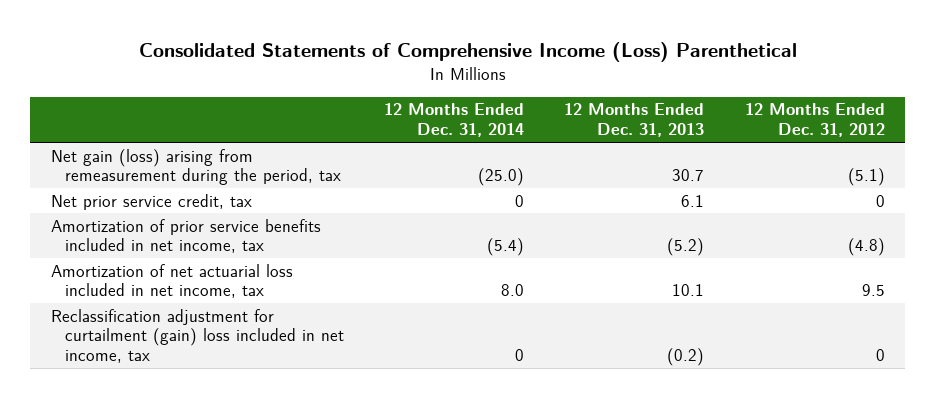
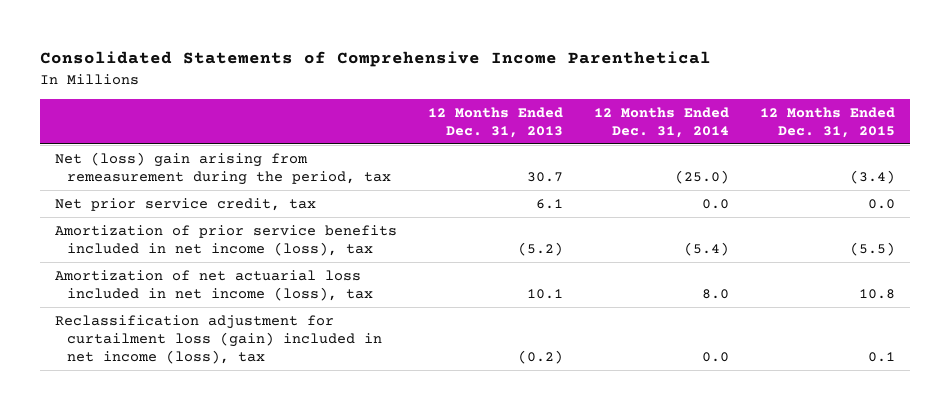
- Consolidated Statements of Comprehensive Income (Loss) Parenthetical
+ Consolidated Statements of Comprehensive Income Parenthetical
- | 12 Months Ended Dec. 31, 2014 | 12 Months Ended Dec. 31, 2013 | 12 Months Ended Dec. 31, 2012
+ | 12 Months Ended Dec. 31, 2013 | 12 Months Ended Dec. 31, 2014 | 12 Months Ended Dec. 31, 2015
- Net gain (loss) arising from remeasurement during the period, tax | (25.0) | 30.7 | (5.1)
- Net prior service credit, tax | 0 | 6.1 | 0
- Amortization of prior service benefits included in net income, tax | (5.4) | (5.2) | (4.8)
- Amortization of net actuarial loss included in net income, tax | 8.0 | 10.1 | 9.5
- Reclassification adjustment for curtailment (gain) loss included in net income, tax | 0 | (0.2) | 0
+ Net (loss) gain arising from remeasurement during the period, tax | 30.7 | (25.0) | (3.4)
+ Net prior service credit, tax | 6.1 | 0.0 | 0.0
+ Amortization of prior service benefits included in net income (loss), tax | (5.2) | (5.4) | (5.5)
+ Amortization of net actuarial loss included in net income (loss), tax | 10.1 | 8.0 | 10.8
+ Reclassification adjustment for curtailment loss (gain) included in net income (loss), tax | (0.2) | 0.0 | 0.1

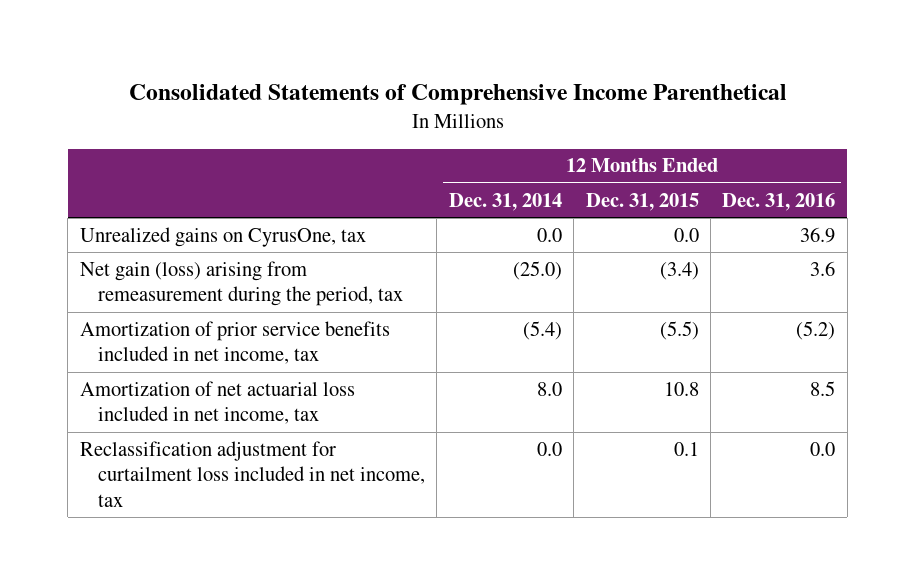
- | 12 Months Ended Dec. 31, 2013 | 12 Months Ended Dec. 31, 2014 | 12 Months Ended Dec. 31, 2015
+ | 12 Months Ended Dec. 31, 2014 | 12 Months Ended Dec. 31, 2015 | 12 Months Ended Dec. 31, 2016
- Net (loss) gain arising from remeasurement during the period, tax | 30.7 | (25.0) | (3.4)
- Net prior service credit, tax | 6.1 | 0.0 | 0.0
- Amortization of prior service benefits included in net income (loss), tax | (5.2) | (5.4) | (5.5)
- Amortization of net actuarial loss included in net income (loss), tax | 10.1 | 8.0 | 10.8
- Reclassification adjustment for curtailment loss (gain) included in net income (loss), tax | (0.2) | 0.0 | 0.1
+ Unrealized gains on CyrusOne, tax | 0.0 | 0.0 | 36.9
+ Net gain (loss) arising from remeasurement during the period, tax | (25.0) | (3.4) | 3.6
+ Amortization of prior service benefits included in net income, tax | (5.4) | (5.5) | (5.2)
+ Amortization of net actuarial loss included in net income, tax | 8.0 | 10.8 | 8.5
+ Reclassification adjustment for curtailment loss included in net income, tax | 0.0 | 0.1 | 0.0

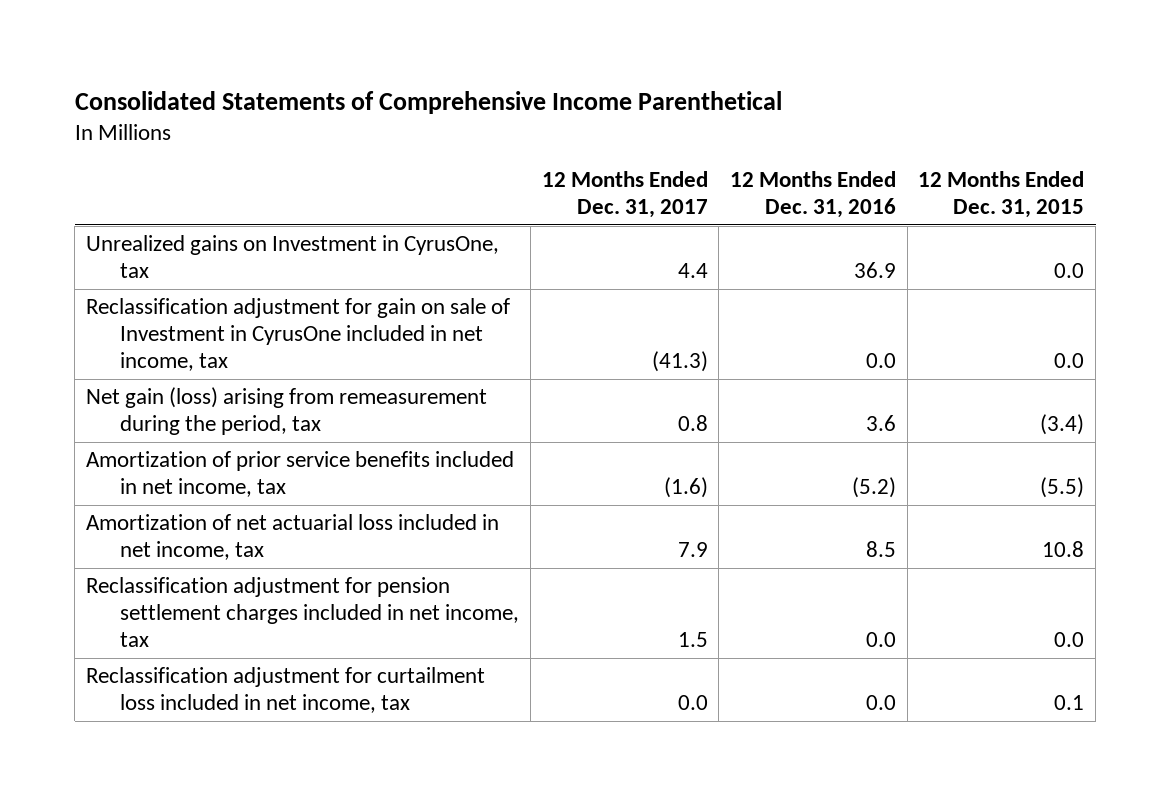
- | 12 Months Ended Dec. 31, 2014 | 12 Months Ended Dec. 31, 2015 | 12 Months Ended Dec. 31, 2016
+ | 12 Months Ended Dec. 31, 2017 | 12 Months Ended Dec. 31, 2016 | 12 Months Ended Dec. 31, 2015
- Unrealized gains on CyrusOne, tax | 0.0 | 0.0 | 36.9
+ Unrealized gains on Investment in CyrusOne, tax | 4.4 | 36.9 | 0.0
+ Reclassification adjustment for gain on sale of Investment in CyrusOne included in net income, tax | (41.3) | 0.0 | 0.0
+ Reclassification adjustment for pension settlement charges included in net income, tax | 1.5 | 0.0 | 0.0

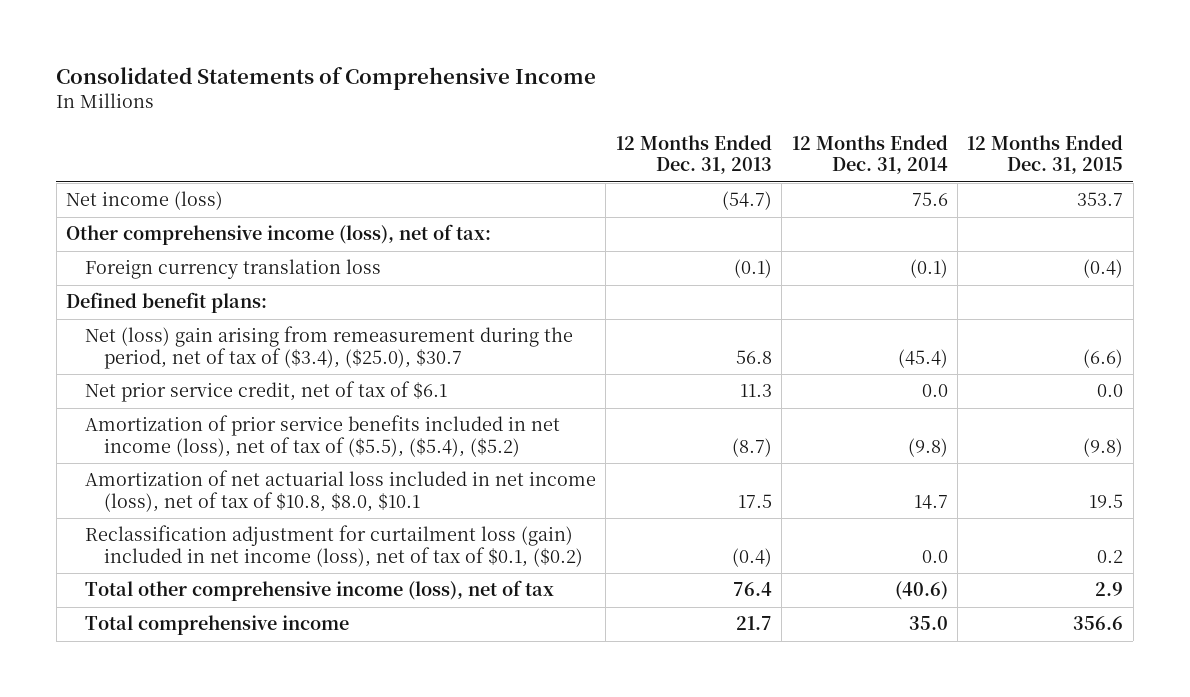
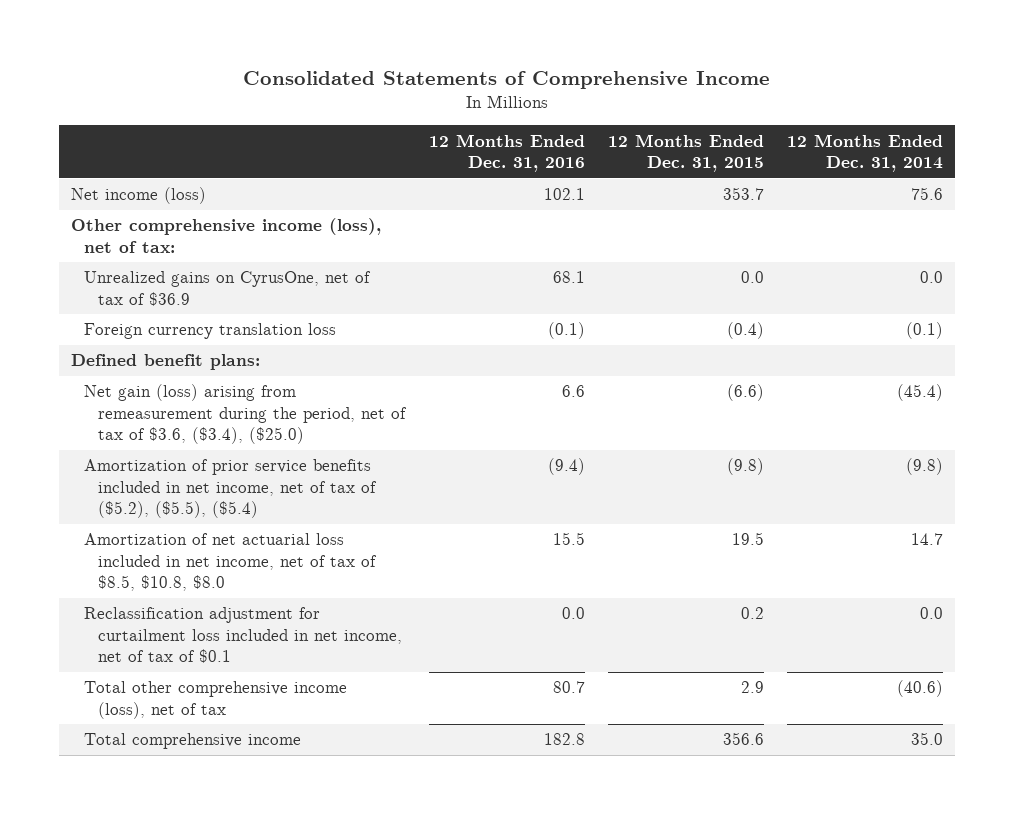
- | 12 Months Ended Dec. 31, 2013 | 12 Months Ended Dec. 31, 2014 | 12 Months Ended Dec. 31, 2015
+ | 12 Months Ended Dec. 31, 2016 | 12 Months Ended Dec. 31, 2015 | 12 Months Ended Dec. 31, 2014
+ Unrealized gains on CyrusOne, net of tax of $36.9 | 68.1 | 0.0 | 0.0
- Net (loss) gain arising from remeasurement during the period, net of tax of ($3.4), ($25.0), $30.7 | 56.8 | (45.4) | (6.6)
- Net prior service credit, net of tax of $6.1 | 11.3 | 0.0 | 0.0
- Amortization of prior service benefits included in net income (loss), net of tax of ($5.5), ($5.4), ($5.2) | (8.7) | (9.8) | (9.8)
- Amortization of net actuarial loss included in net income (loss), net of tax of $10.8, $8.0, $10.1 | 17.5 | 14.7 | 19.5
- Reclassification adjustment for curtailment loss (gain) included in net income (loss), net of tax of $0.1, ($0.2) | (0.4) | 0.0 | 0.2
+ Net gain (loss) arising from remeasurement during the period, net of tax of $3.6, ($3.4), ($25.0) | 6.6 | (6.6) | (45.4)
+ Amortization of prior service benefits included in net income, net of tax of ($5.2), ($5.5), ($5.4) | (9.4) | (9.8) | (9.8)
+ Amortization of net actuarial loss included in net income, net of tax of $8.5, $10.8, $8.0 | 15.5 | 19.5 | 14.7
+ Reclassification adjustment for curtailment loss included in net income, net of tax of $0.1 | 0.0 | 0.2 | 0.0

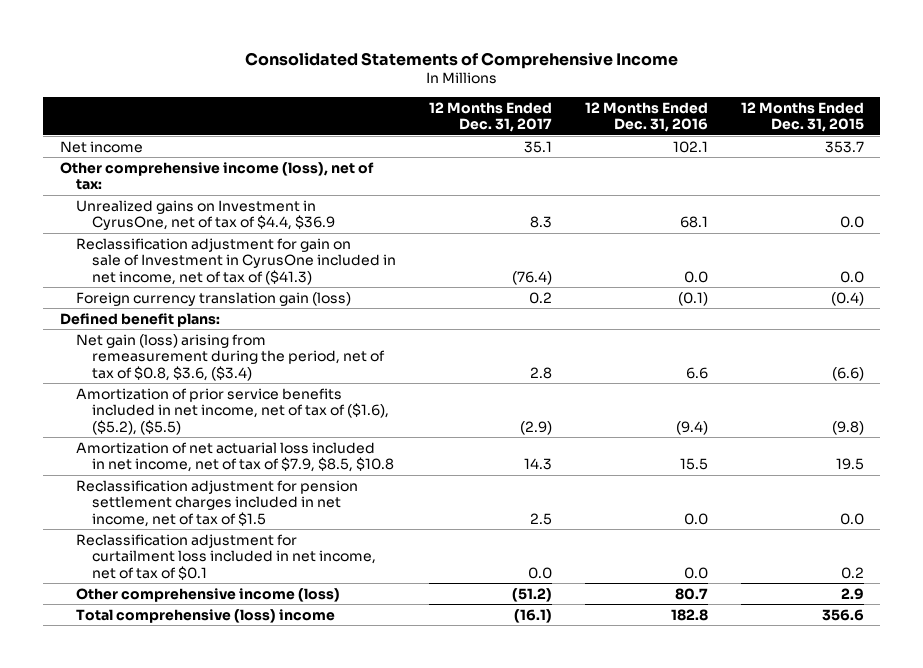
- | 12 Months Ended Dec. 31, 2016 | 12 Months Ended Dec. 31, 2015 | 12 Months Ended Dec. 31, 2014
+ | 12 Months Ended Dec. 31, 2017 | 12 Months Ended Dec. 31, 2016 | 12 Months Ended Dec. 31, 2015
- Net income (loss) | 102.1 | 353.7 | 75.6
+ Net income | 35.1 | 102.1 | 353.7
- Unrealized gains on CyrusOne, net of tax of $36.9 | 68.1 | 0.0 | 0.0
- Foreign currency translation loss | (0.1) | (0.4) | (0.1)
+ Unrealized gains on Investment in CyrusOne, net of tax of $4.4, $36.9 | 8.3 | 68.1 | 0.0
+ Reclassification adjustment for gain on sale of Investment in CyrusOne included in net income, net of tax of ($41.3) | (76.4) | 0.0 | 0.0
+ Foreign currency translation gain (loss) | 0.2 | (0.1) | (0.4)
- Net gain (loss) arising from remeasurement during the period, net of tax of $3.6, ($3.4), ($25.0) | 6.6 | (6.6) | (45.4)
- Amortization of prior service benefits included in net income, net of tax of ($5.2), ($5.5), ($5.4) | (9.4) | (9.8) | (9.8)
- Amortization of net actuarial loss included in net income, net of tax of $8.5, $10.8, $8.0 | 15.5 | 19.5 | 14.7
+ Net gain (loss) arising from remeasurement during the period, net of tax of $0.8, $3.6, ($3.4) | 2.8 | 6.6 | (6.6)
+ Amortization of prior service benefits included in net income, net of tax of ($1.6), ($5.2), ($5.5) | (2.9) | (9.4) | (9.8)
+ Amortization of net actuarial loss included in net income, net of tax of $7.9, $8.5, $10.8 | 14.3 | 15.5 | 19.5
+ Reclassification adjustment for pension settlement charges included in net income, net of tax of $1.5 | 2.5 | 0.0 | 0.0
- Total other comprehensive income (loss), net of tax | 80.7 | 2.9 | (40.6)
- Total comprehensive income | 182.8 | 356.6 | 35.0
+ Other comprehensive income (loss) | (51.2) | 80.7 | 2.9
+ Total comprehensive (loss) income | (16.1) | 182.8 | 356.6

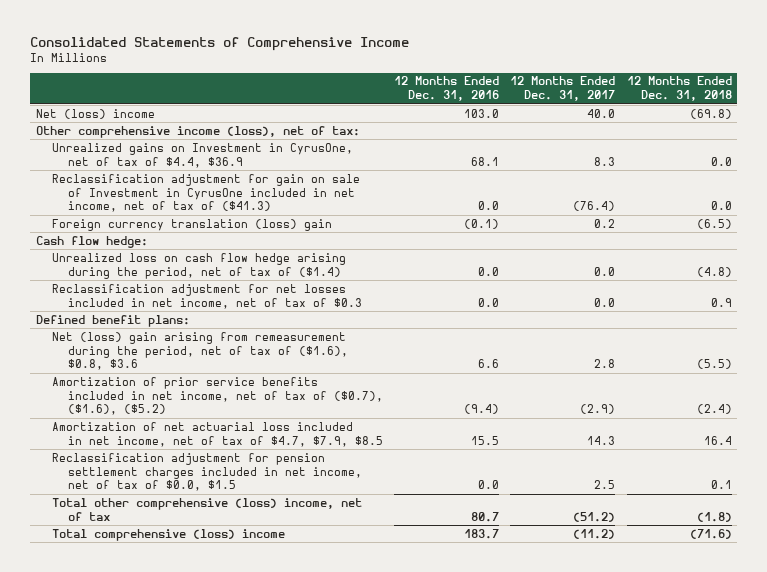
- | 12 Months Ended Dec. 31, 2017 | 12 Months Ended Dec. 31, 2016 | 12 Months Ended Dec. 31, 2015
+ | 12 Months Ended Dec. 31, 2016 | 12 Months Ended Dec. 31, 2017 | 12 Months Ended Dec. 31, 2018
- Net income | 35.1 | 102.1 | 353.7
+ Net (loss) income | 103.0 | 40.0 | (69.8)
- Foreign currency translation gain (loss) | 0.2 | (0.1) | (0.4)
+ Foreign currency translation (loss) gain | (0.1) | 0.2 | (6.5)
+ Cash flow hedge:
+ Unrealized loss on cash flow hedge arising during the period, net of tax of ($1.4) | 0.0 | 0.0 | (4.8)
+ Reclassification adjustment for net losses included in net income, net of tax of $0.3 | 0.0 | 0.0 | 0.9
- Net gain (loss) arising from remeasurement during the period, net of tax of $0.8, $3.6, ($3.4) | 2.8 | 6.6 | (6.6)
- Amortization of prior service benefits included in net income, net of tax of ($1.6), ($5.2), ($5.5) | (2.9) | (9.4) | (9.8)
- Amortization of net actuarial loss included in net income, net of tax of $7.9, $8.5, $10.8 | 14.3 | 15.5 | 19.5
- Reclassification adjustment for pension settlement charges included in net income, net of tax of $1.5 | 2.5 | 0.0 | 0.0
- Reclassification adjustment for curtailment loss included in net income, net of tax of $0.1 | 0.0 | 0.0 | 0.2
- Other comprehensive income (loss) | (51.2) | 80.7 | 2.9
- Total comprehensive (loss) income | (16.1) | 182.8 | 356.6
+ Net (loss) gain arising from remeasurement during the period, net of tax of ($1.6), $0.8, $3.6 | 6.6 | 2.8 | (5.5)
+ Amortization of prior service benefits included in net income, net of tax of ($0.7), ($1.6), ($5.2) | (9.4) | (2.9) | (2.4)
+ Amortization of net actuarial loss included in net income, net of tax of $4.7, $7.9, $8.5 | 15.5 | 14.3 | 16.4
+ Reclassification adjustment for pension settlement charges included in net income, net of tax of $0.0, $1.5 | 0.0 | 2.5 | 0.1
+ Total other comprehensive (loss) income, net of tax | 80.7 | (51.2) | (1.8)
+ Total comprehensive (loss) income | 183.7 | (11.2) | (71.6)

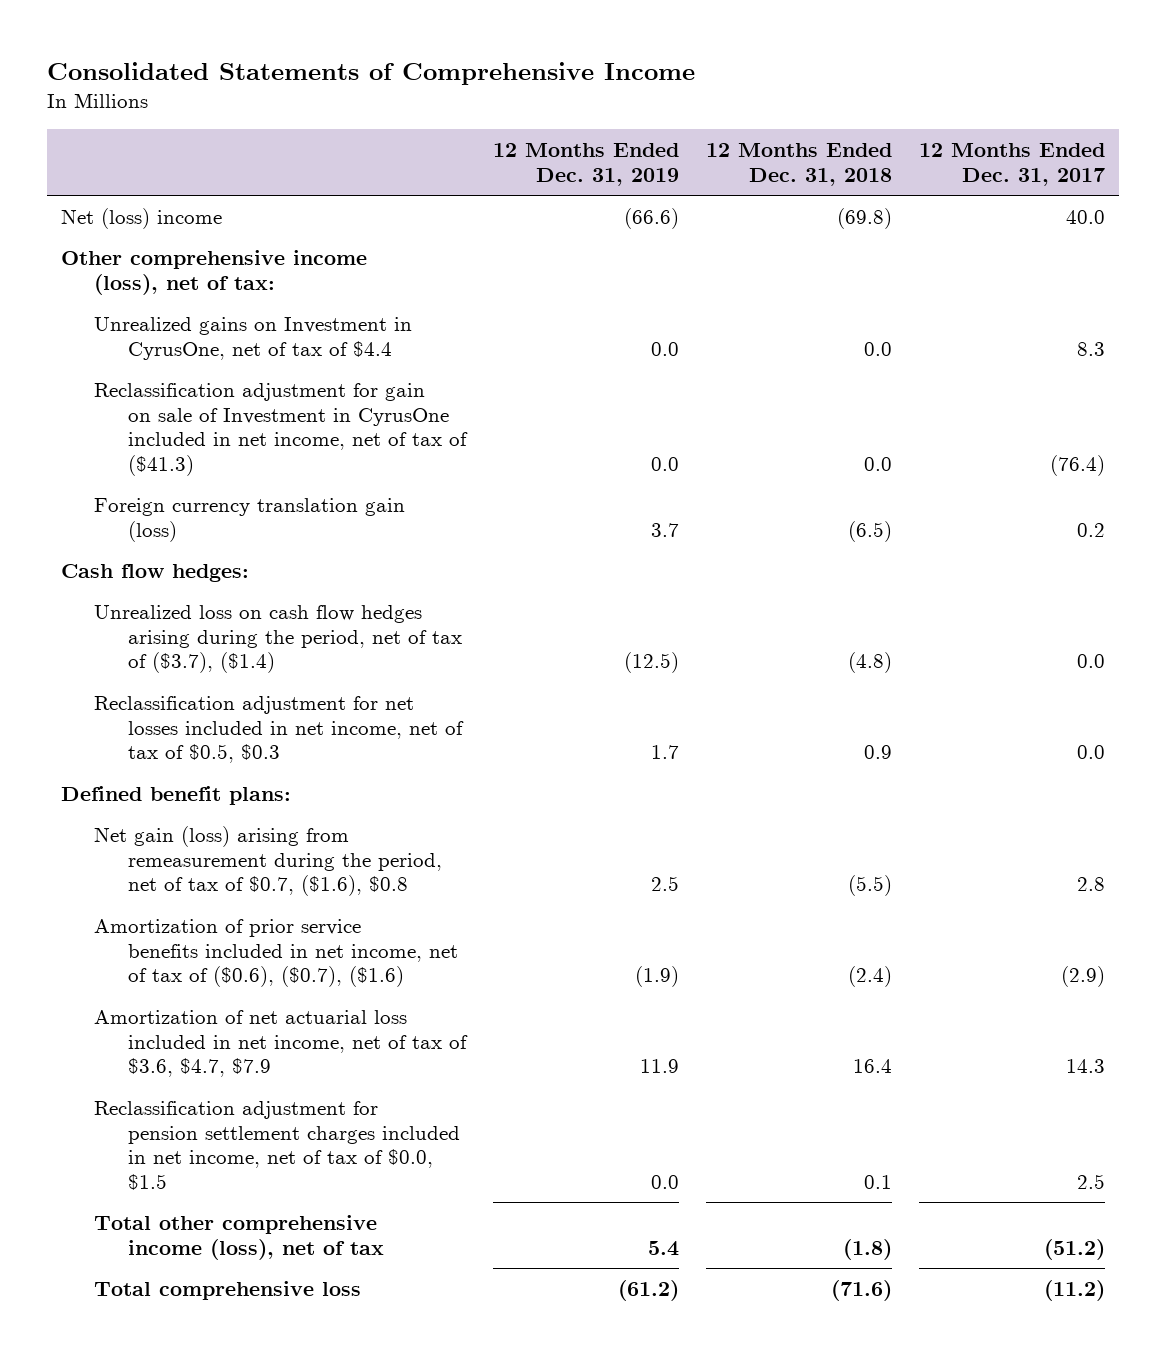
- | 12 Months Ended Dec. 31, 2016 | 12 Months Ended Dec. 31, 2017 | 12 Months Ended Dec. 31, 2018
+ | 12 Months Ended Dec. 31, 2019 | 12 Months Ended Dec. 31, 2018 | 12 Months Ended Dec. 31, 2017
- Unrealized gains on Investment in CyrusOne, net of tax of $4.4, $36.9 | 68.1 | 8.3 | 0.0
+ Unrealized gains on Investment in CyrusOne, net of tax of $4.4 | 0.0 | 0.0 | 8.3
- Foreign currency translation (loss) gain | (0.1) | 0.2 | (6.5)
- Cash flow hedge:
- Unrealized loss on cash flow hedge arising during the period, net of tax of ($1.4) | 0.0 | 0.0 | (4.8)
- Reclassification adjustment for net losses included in net income, net of tax of $0.3 | 0.0 | 0.0 | 0.9
+ Foreign currency translation gain (loss) | 3.7 | (6.5) | 0.2
+ Cash flow hedges:
+ Unrealized loss on cash flow hedges arising during the period, net of tax of ($3.7), ($1.4) | (12.5) | (4.8) | 0.0
+ Reclassification adjustment for net losses included in net income, net of tax of $0.5, $0.3 | 1.7 | 0.9 | 0.0
- Net (loss) gain arising from remeasurement during the period, net of tax of ($1.6), $0.8, $3.6 | 6.6 | 2.8 | (5.5)
- Amortization of prior service benefits included in net income, net of tax of ($0.7), ($1.6), ($5.2) | (9.4) | (2.9) | (2.4)
- Amortization of net actuarial loss included in net income, net of tax of $4.7, $7.9, $8.5 | 15.5 | 14.3 | 16.4
+ Net gain (loss) arising from remeasurement during the period, net of tax of $0.7, ($1.6), $0.8 | 2.5 | (5.5) | 2.8
+ Amortization of prior service benefits included in net income, net of tax of ($0.6), ($0.7), ($1.6) | (1.9) | (2.4) | (2.9)
+ Amortization of net actuarial loss included in net income, net of tax of $3.6, $4.7, $7.9 | 11.9 | 16.4 | 14.3
- Total other comprehensive (loss) income, net of tax | 80.7 | (51.2) | (1.8)
- Total comprehensive (loss) income | 183.7 | (11.2) | (71.6)
+ Total other comprehensive income (loss), net of tax | 5.4 | (1.8) | (51.2)
+ Total comprehensive loss | (61.2) | (71.6) | (11.2)

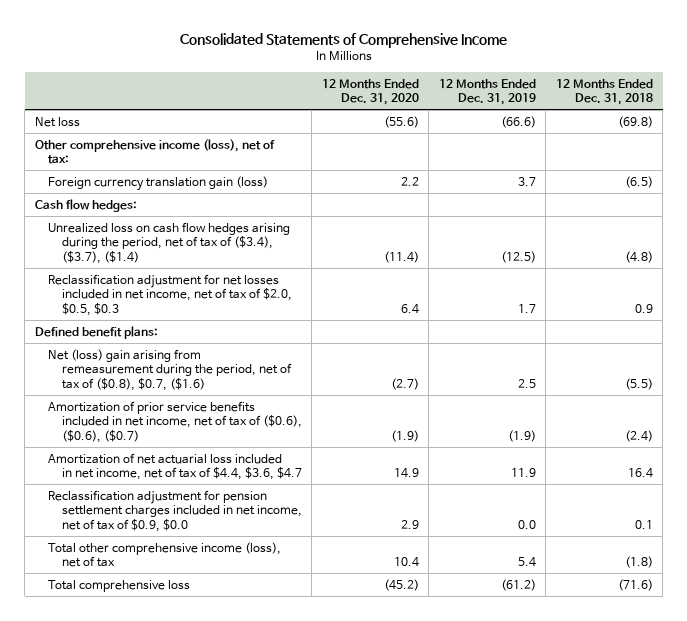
- | 12 Months Ended Dec. 31, 2019 | 12 Months Ended Dec. 31, 2018 | 12 Months Ended Dec. 31, 2017
+ | 12 Months Ended Dec. 31, 2020 | 12 Months Ended Dec. 31, 2019 | 12 Months Ended Dec. 31, 2018
- Net (loss) income | (66.6) | (69.8) | 40.0
+ Net loss | (55.6) | (66.6) | (69.8)
- Unrealized gains on Investment in CyrusOne, net of tax of $4.4 | 0.0 | 0.0 | 8.3
- Reclassification adjustment for gain on sale of Investment in CyrusOne included in net income, net of tax of ($41.3) | 0.0 | 0.0 | (76.4)
- Unrealized loss on cash flow hedges arising during the period, net of tax of ($3.7), ($1.4) | (12.5) | (4.8) | 0.0
- Reclassification adjustment for net losses included in net income, net of tax of $0.5, $0.3 | 1.7 | 0.9 | 0.0
+ Unrealized loss on cash flow hedges arising during the period, net of tax of ($3.4), ($3.7), ($1.4) | (11.4) | (12.5) | (4.8)
+ Reclassification adjustment for net losses included in net income, net of tax of $2.0, $0.5, $0.3 | 6.4 | 1.7 | 0.9
- Net gain (loss) arising from remeasurement during the period, net of tax of $0.7, ($1.6), $0.8 | 2.5 | (5.5) | 2.8
- Amortization of prior service benefits included in net income, net of tax of ($0.6), ($0.7), ($1.6) | (1.9) | (2.4) | (2.9)
- Amortization of net actuarial loss included in net income, net of tax of $3.6, $4.7, $7.9 | 11.9 | 16.4 | 14.3
- Reclassification adjustment for pension settlement charges included in net income, net of tax of $0.0, $1.5 | 0.0 | 0.1 | 2.5
+ Net (loss) gain arising from remeasurement during the period, net of tax of ($0.8), $0.7, ($1.6) | (2.7) | 2.5 | (5.5)
+ Amortization of prior service benefits included in net income, net of tax of ($0.6), ($0.6), ($0.7) | (1.9) | (1.9) | (2.4)
+ Amortization of net actuarial loss included in net income, net of tax of $4.4, $3.6, $4.7 | 14.9 | 11.9 | 16.4
+ Reclassification adjustment for pension settlement charges included in net income, net of tax of $0.9, $0.0 | 2.9 | 0.0 | 0.1

